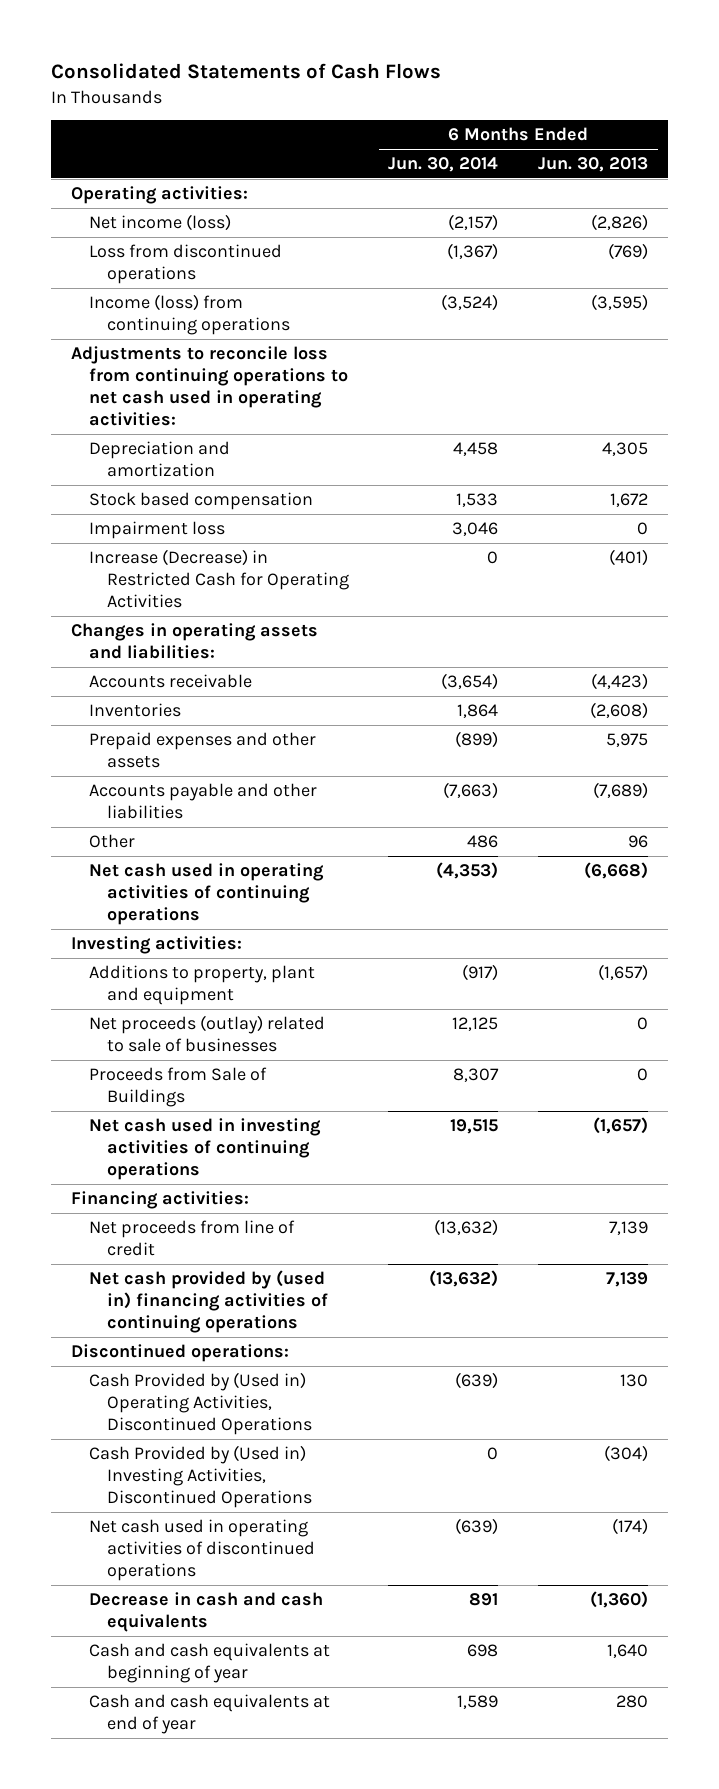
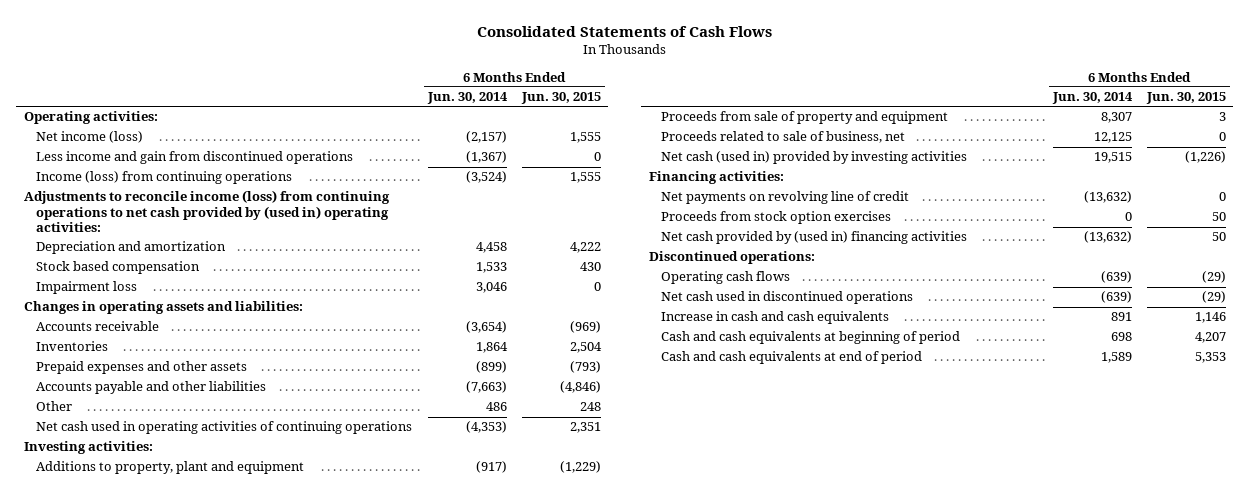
- | 6 Months Ended Jun. 30, 2014 | 6 Months Ended Jun. 30, 2013
+ | 6 Months Ended Jun. 30, 2014 | 6 Months Ended Jun. 30, 2015
- Loss from discontinued operations | (1,367) | (769)
+ Less income and gain from discontinued operations | (1,367) | 0
- Adjustments to reconcile loss from continuing operations to net cash used in operating activities:
+ Adjustments to reconcile income (loss) from continuing operations to net cash provided by (used in) operating activities:
- Increase (Decrease) in Restricted Cash for Operating Activities | 0 | (401)
- Net proceeds (outlay) related to sale of businesses | 12,125 | 0
- Proceeds from Sale of Buildings | 8,307 | 0
- Net cash used in investing activities of continuing operations | 19,515 | (1,657)
+ Proceeds from sale of property and equipment | 8,307 | 3
+ Proceeds related to sale of business, net | 12,125 | 0
+ Net cash (used in) provided by investing activities | 19,515 | (1,226)
- Net proceeds from line of credit | (13,632) | 7,139
- Net cash provided by (used in) financing activities of continuing operations | (13,632) | 7,139
+ Net payments on revolving line of credit | (13,632) | 0
+ Proceeds from stock option exercises | 0 | 50
+ Net cash provided by (used in) financing activities | (13,632) | 50
- Cash Provided by (Used in) Operating Activities, Discontinued Operations | (639) | 130
- Cash Provided by (Used in) Investing Activities, Discontinued Operations | 0 | (304)
- Net cash used in operating activities of discontinued operations | (639) | (174)
- Decrease in cash and cash equivalents | 891 | (1,360)
- Cash and cash equivalents at beginning of year | 698 | 1,640
- Cash and cash equivalents at end of year | 1,589 | 280
+ Operating cash flows | (639) | (29)
+ Net cash used in discontinued operations | (639) | (29)
+ Increase in cash and cash equivalents | 891 | 1,146
+ Cash and cash equivalents at beginning of period | 698 | 4,207
+ Cash and cash equivalents at end of period | 1,589 | 5,353

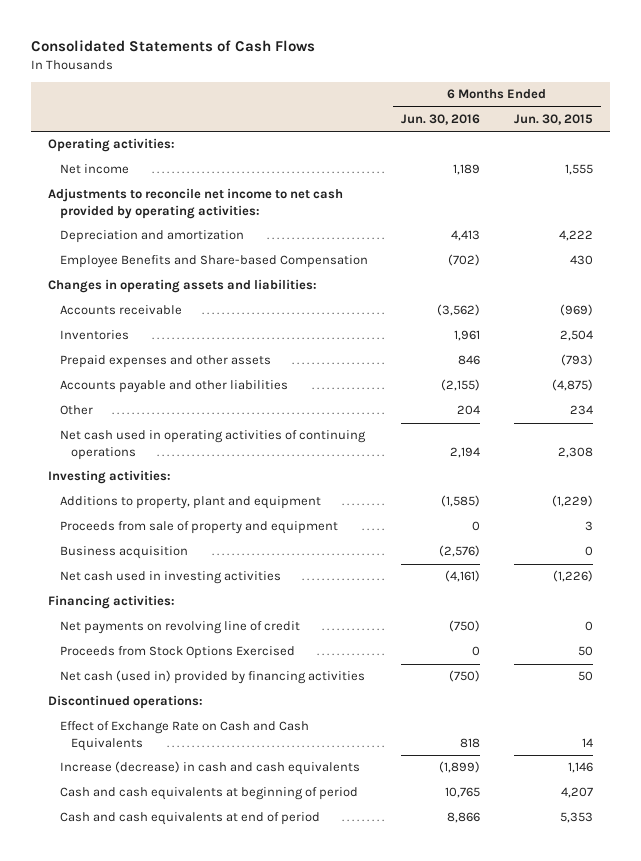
- | 6 Months Ended Jun. 30, 2014 | 6 Months Ended Jun. 30, 2015
+ | 6 Months Ended Jun. 30, 2016 | 6 Months Ended Jun. 30, 2015
- Net income (loss) | (2,157) | 1,555
- Less income and gain from discontinued operations | (1,367) | 0
- Income (loss) from continuing operations | (3,524) | 1,555
- Adjustments to reconcile income (loss) from continuing operations to net cash provided by (used in) operating activities:
+ Net income | 1,189 | 1,555
+ Adjustments to reconcile net income to net cash provided by operating activities:
- Stock based compensation | 1,533 | 430
- Impairment loss | 3,046 | 0
+ Employee Benefits and Share-based Compensation | (702) | 430
- Accounts payable and other liabilities | (7,663) | (4,846)
- Other | 486 | 248
- Net cash used in operating activities of continuing operations | (4,353) | 2,351
+ Accounts payable and other liabilities | (2,155) | (4,875)
+ Other | 204 | 234
+ Net cash used in operating activities of continuing operations | 2,194 | 2,308
- Proceeds related to sale of business, net | 12,125 | 0
- Net cash (used in) provided by investing activities | 19,515 | (1,226)
+ Business acquisition | (2,576) | 0
+ Net cash used in investing activities | (4,161) | (1,226)
- Proceeds from stock option exercises | 0 | 50
- Net cash provided by (used in) financing activities | (13,632) | 50
+ Proceeds from Stock Options Exercised | 0 | 50
+ Net cash (used in) provided by financing activities | (750) | 50
- Operating cash flows | (639) | (29)
- Net cash used in discontinued operations | (639) | (29)
- Increase in cash and cash equivalents | 891 | 1,146
+ Effect of Exchange Rate on Cash and Cash Equivalents | 818 | 14
+ Increase (decrease) in cash and cash equivalents | (1,899) | 1,146

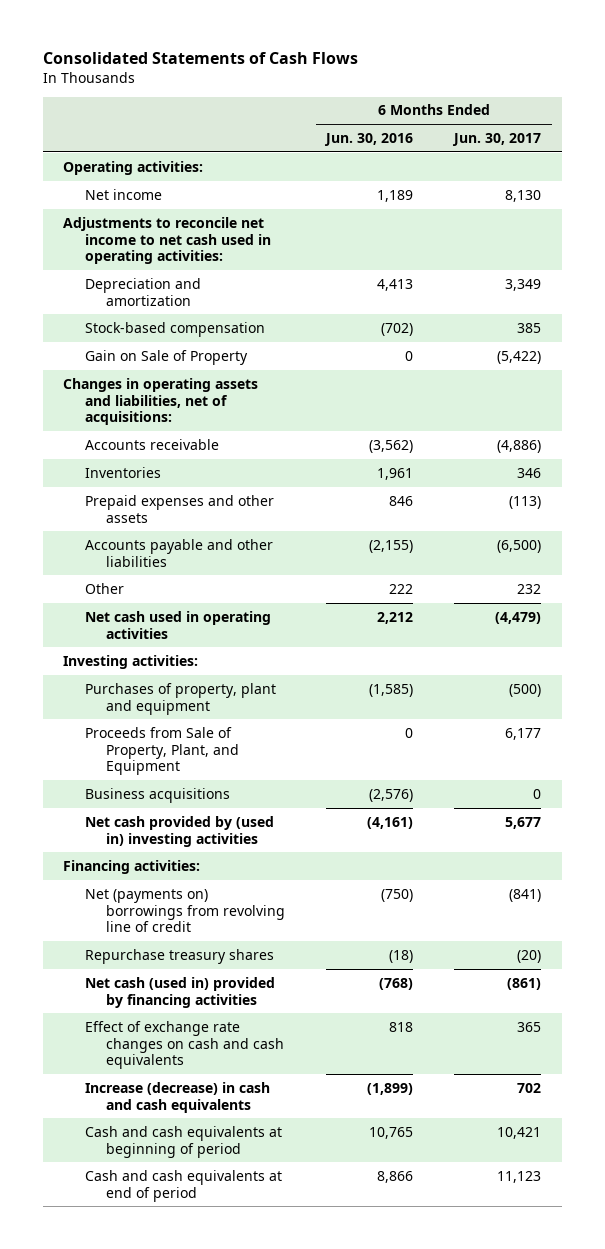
- | 6 Months Ended Jun. 30, 2016 | 6 Months Ended Jun. 30, 2015
+ | 6 Months Ended Jun. 30, 2016 | 6 Months Ended Jun. 30, 2017
- Adjustments to reconcile net income to net cash provided by operating activities:
+ Adjustments to reconcile net income to net cash used in operating activities:
- Employee Benefits and Share-based Compensation | (702) | 430
- Changes in operating assets and liabilities:
+ Stock-based compensation | (702) | 385
+ Gain on Sale of Property | 0 | (5,422)
+ Changes in operating assets and liabilities, net of acquisitions:
- Other | 204 | 234
- Net cash used in operating activities of continuing operations | 2,194 | 2,308
+ Other | 222 | 232
+ Net cash used in operating activities | 2,212 | (4,479)
- Additions to property, plant and equipment | (1,585) | (1,229)
- Proceeds from sale of property and equipment | 0 | 3
- Business acquisition | (2,576) | 0
- Net cash used in investing activities | (4,161) | (1,226)
+ Purchases of property, plant and equipment | (1,585) | (500)
+ Proceeds from Sale of Property, Plant, and Equipment | 0 | 6,177
+ Business acquisitions | (2,576) | 0
+ Net cash provided by (used in) investing activities | (4,161) | 5,677
- Net payments on revolving line of credit | (750) | 0
- Proceeds from Stock Options Exercised | 0 | 50
- Net cash (used in) provided by financing activities | (750) | 50
- Discontinued operations:
- Effect of Exchange Rate on Cash and Cash Equivalents | 818 | 14
+ Net (payments on) borrowings from revolving line of credit | (750) | (841)
+ Repurchase treasury shares | (18) | (20)
+ Net cash (used in) provided by financing activities | (768) | (861)
+ Effect of exchange rate changes on cash and cash equivalents | 818 | 365

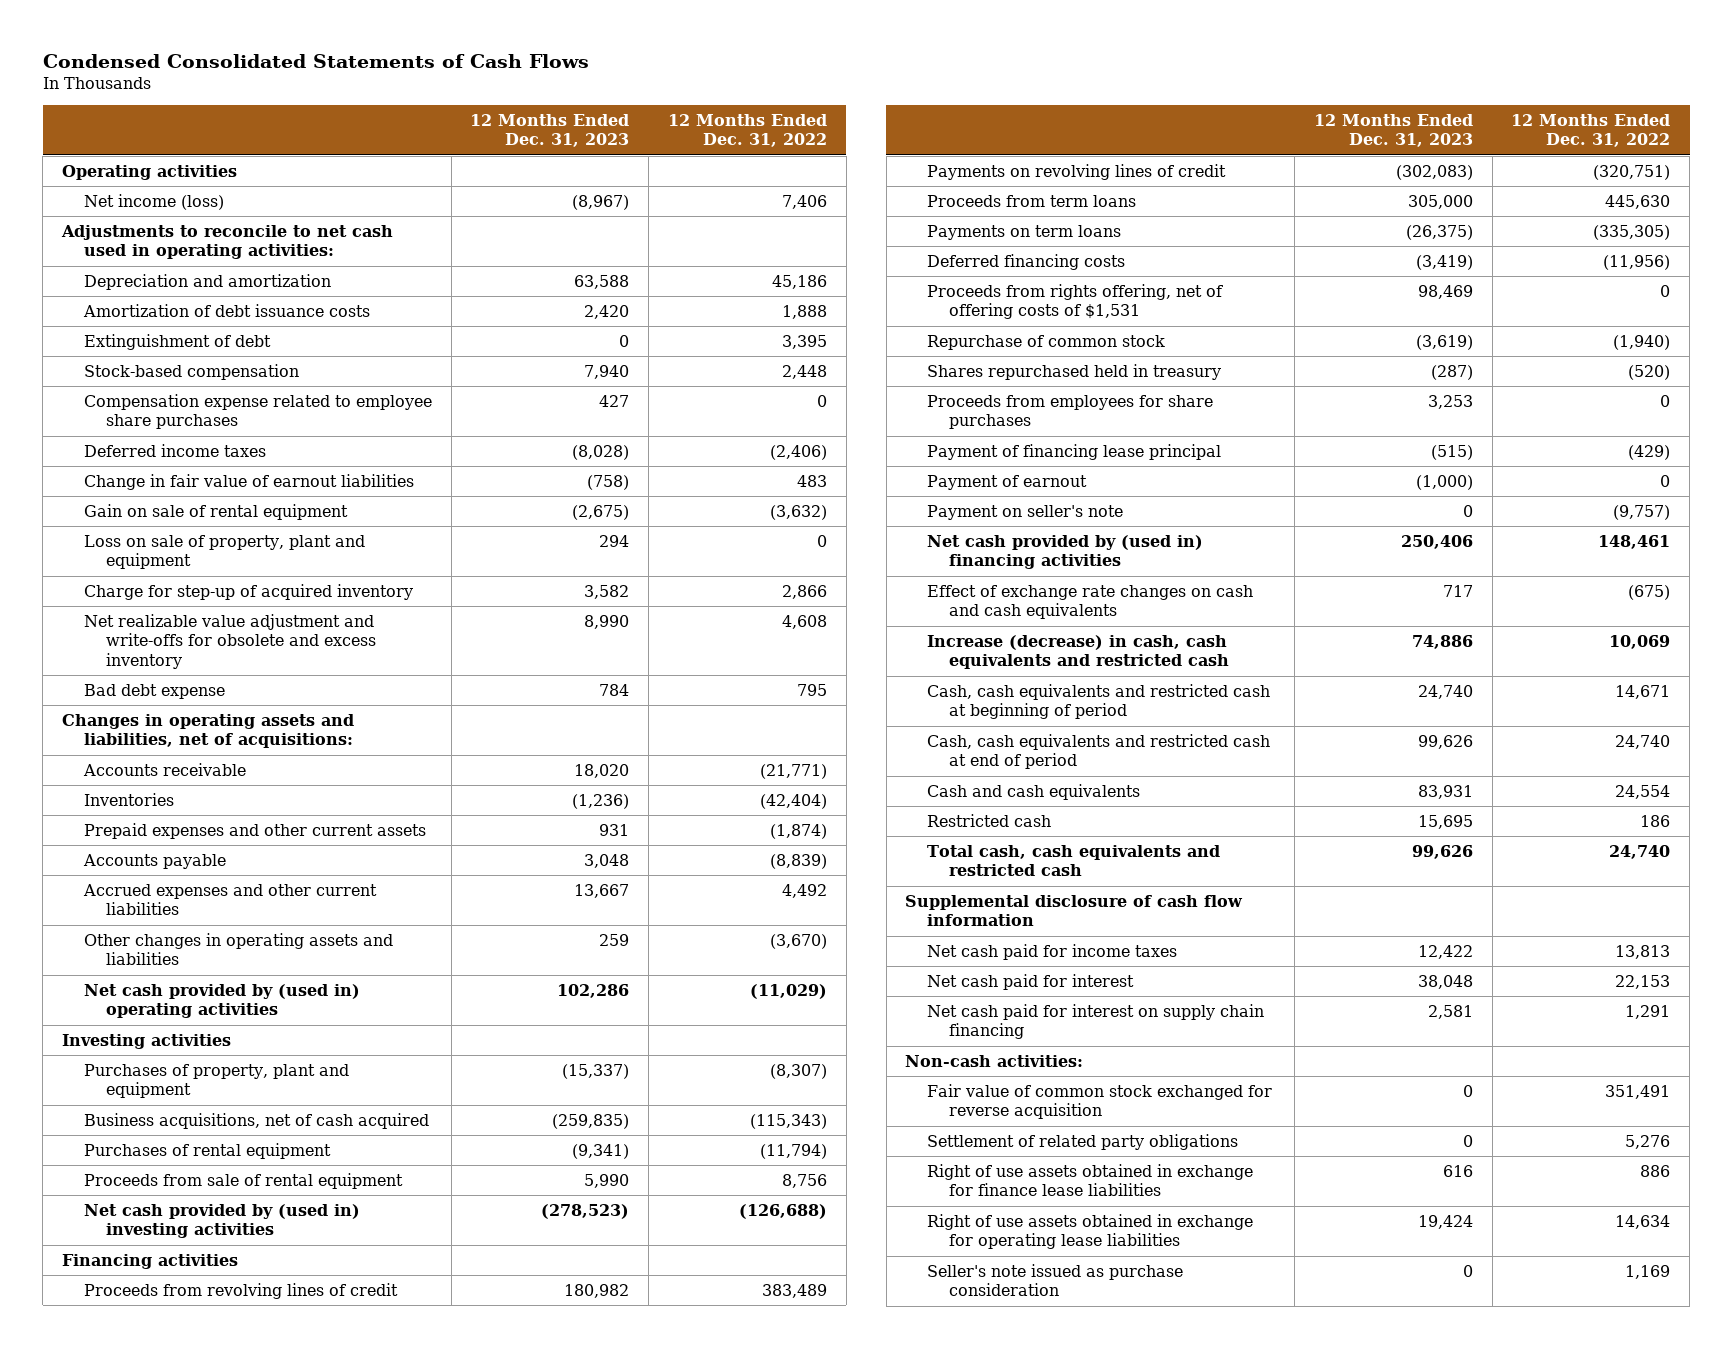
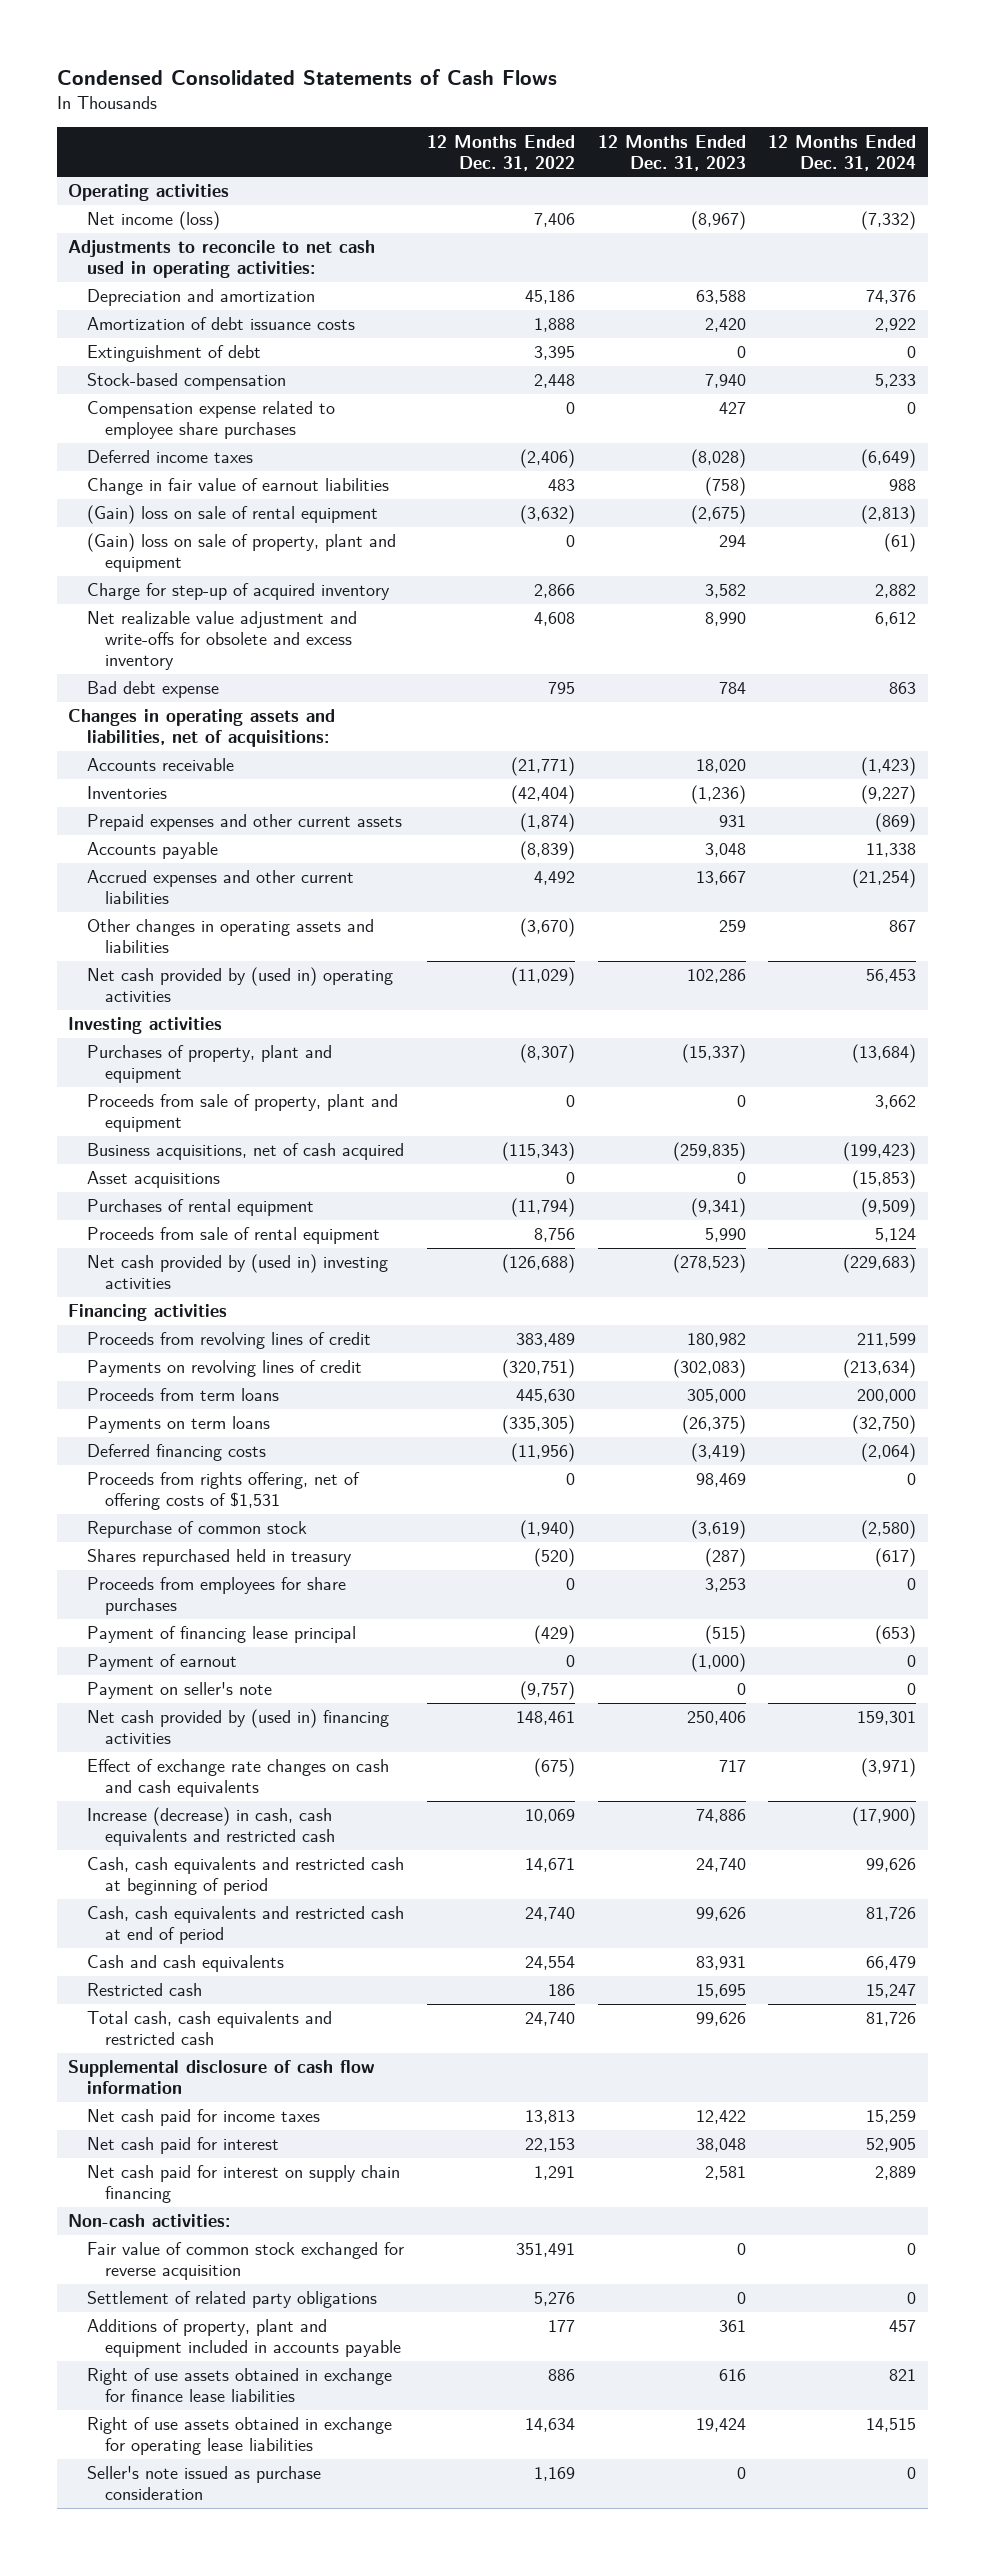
- | 12 Months Ended Dec. 31, 2023 | 12 Months Ended Dec. 31, 2022
+ | 12 Months Ended Dec. 31, 2022 | 12 Months Ended Dec. 31, 2023 | 12 Months Ended Dec. 31, 2024
- Gain on sale of rental equipment | (2,675) | (3,632)
- Loss on sale of property, plant and equipment | 294 | 0
+ (Gain) loss on sale of rental equipment | (3,632) | (2,675) | (2,813)
+ (Gain) loss on sale of property, plant and equipment | 0 | 294 | (61)
+ Proceeds from sale of property, plant and equipment | 0 | 0 | 3,662
+ Asset acquisitions | 0 | 0 | (15,853)
+ Additions of property, plant and equipment included in accounts payable | 177 | 361 | 457

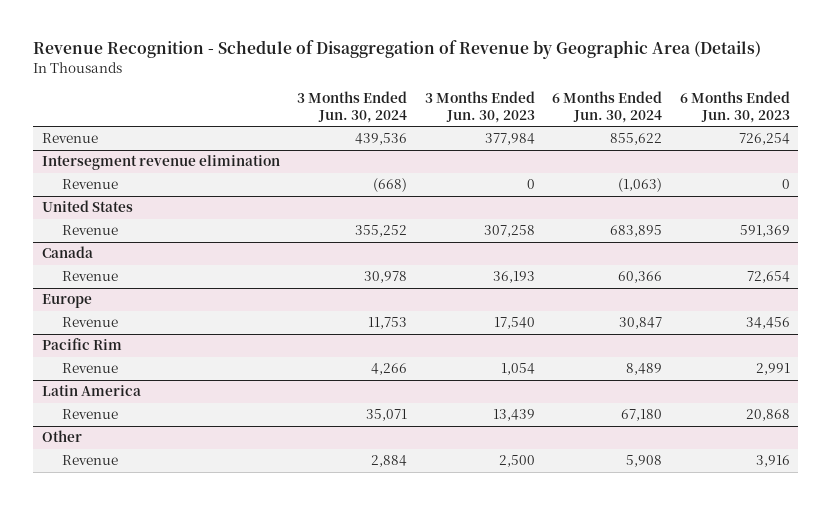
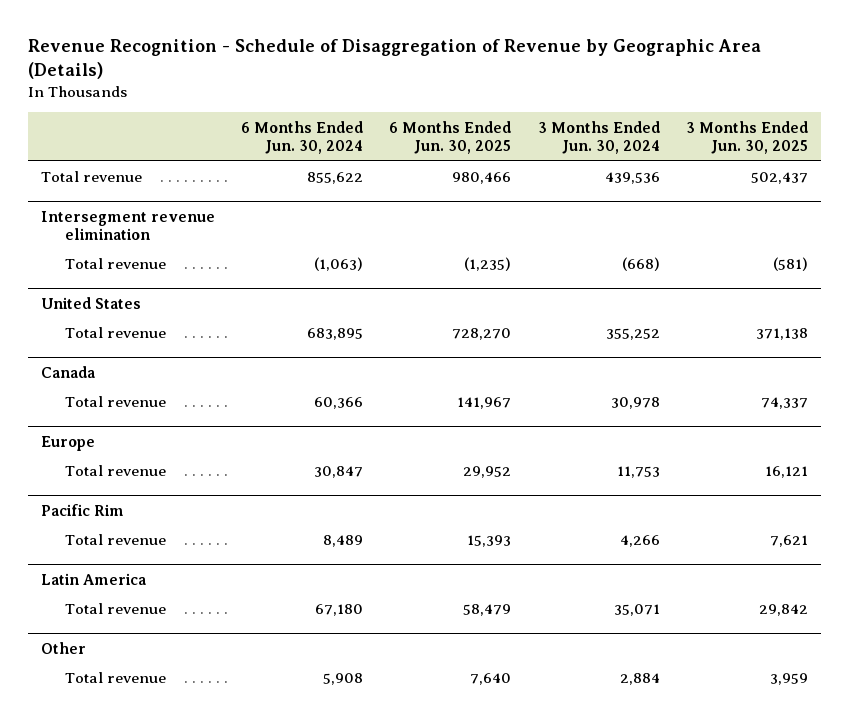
- | 3 Months Ended Jun. 30, 2024 | 3 Months Ended Jun. 30, 2023 | 6 Months Ended Jun. 30, 2024 | 6 Months Ended Jun. 30, 2023
+ | 6 Months Ended Jun. 30, 2024 | 6 Months Ended Jun. 30, 2025 | 3 Months Ended Jun. 30, 2024 | 3 Months Ended Jun. 30, 2025
- Revenue | 439,536 | 377,984 | 855,622 | 726,254
+ Total revenue | 855,622 | 980,466 | 439,536 | 502,437
@ Intersegment revenue elimination
- Revenue | (668) | 0 | (1,063) | 0
+ Total revenue | (1,063) | (1,235) | (668) | (581)
@ United States
- Revenue | 355,252 | 307,258 | 683,895 | 591,369
+ Total revenue | 683,895 | 728,270 | 355,252 | 371,138
@ Canada
- Revenue | 30,978 | 36,193 | 60,366 | 72,654
+ Total revenue | 60,366 | 141,967 | 30,978 | 74,337
@ Europe
- Revenue | 11,753 | 17,540 | 30,847 | 34,456
+ Total revenue | 30,847 | 29,952 | 11,753 | 16,121
@ Pacific Rim
- Revenue | 4,266 | 1,054 | 8,489 | 2,991
+ Total revenue | 8,489 | 15,393 | 4,266 | 7,621
@ Latin America
- Revenue | 35,071 | 13,439 | 67,180 | 20,868
+ Total revenue | 67,180 | 58,479 | 35,071 | 29,842
@ Other
- Revenue | 2,884 | 2,500 | 5,908 | 3,916
+ Total revenue | 5,908 | 7,640 | 2,884 | 3,959

